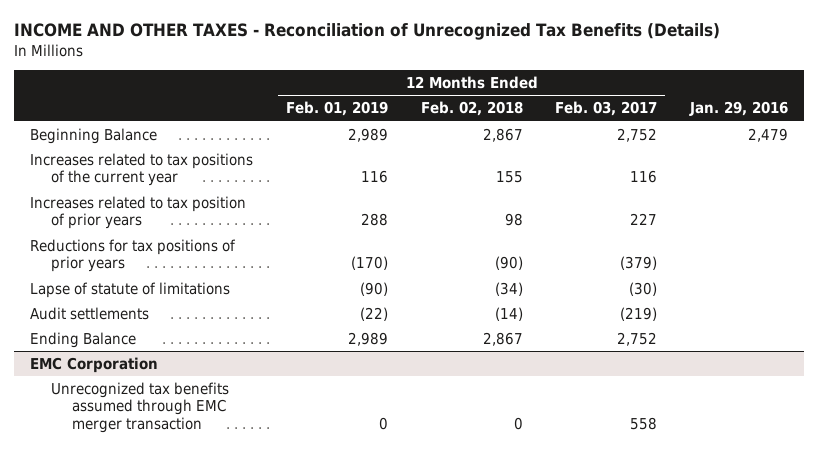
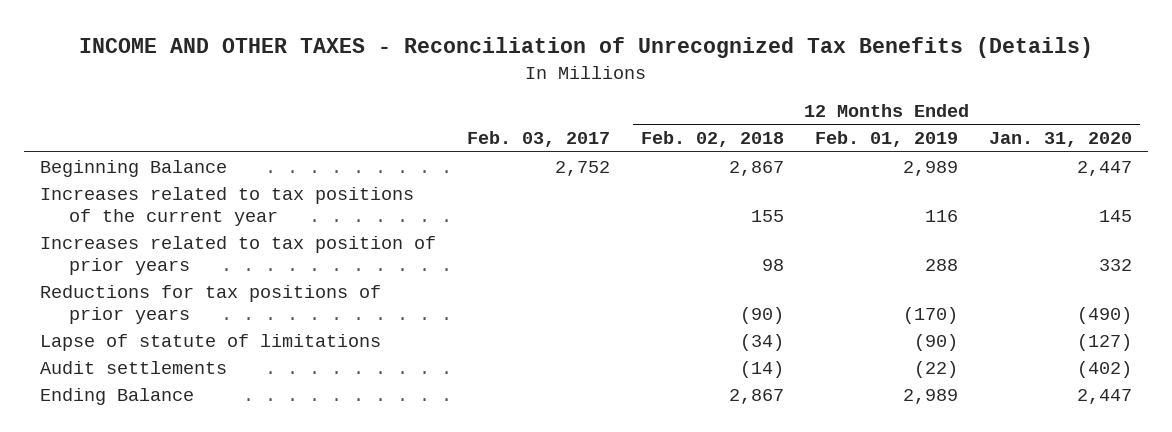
- | 12 Months Ended Feb. 01, 2019 | 12 Months Ended Feb. 02, 2018 | 12 Months Ended Feb. 03, 2017 | Jan. 29, 2016
+ | Feb. 03, 2017 | 12 Months Ended Feb. 02, 2018 | 12 Months Ended Feb. 01, 2019 | 12 Months Ended Jan. 31, 2020
- EMC Corporation
- Unrecognized tax benefits assumed through EMC merger transaction | 0 | 0 | 558 |

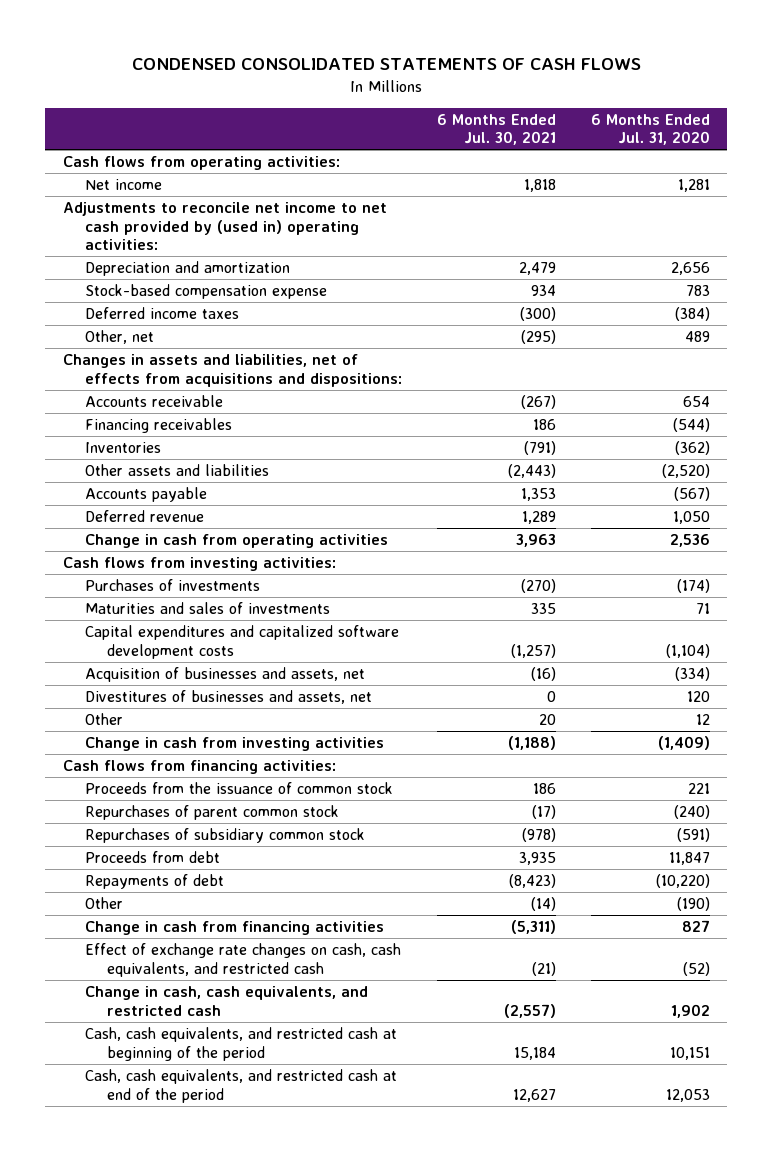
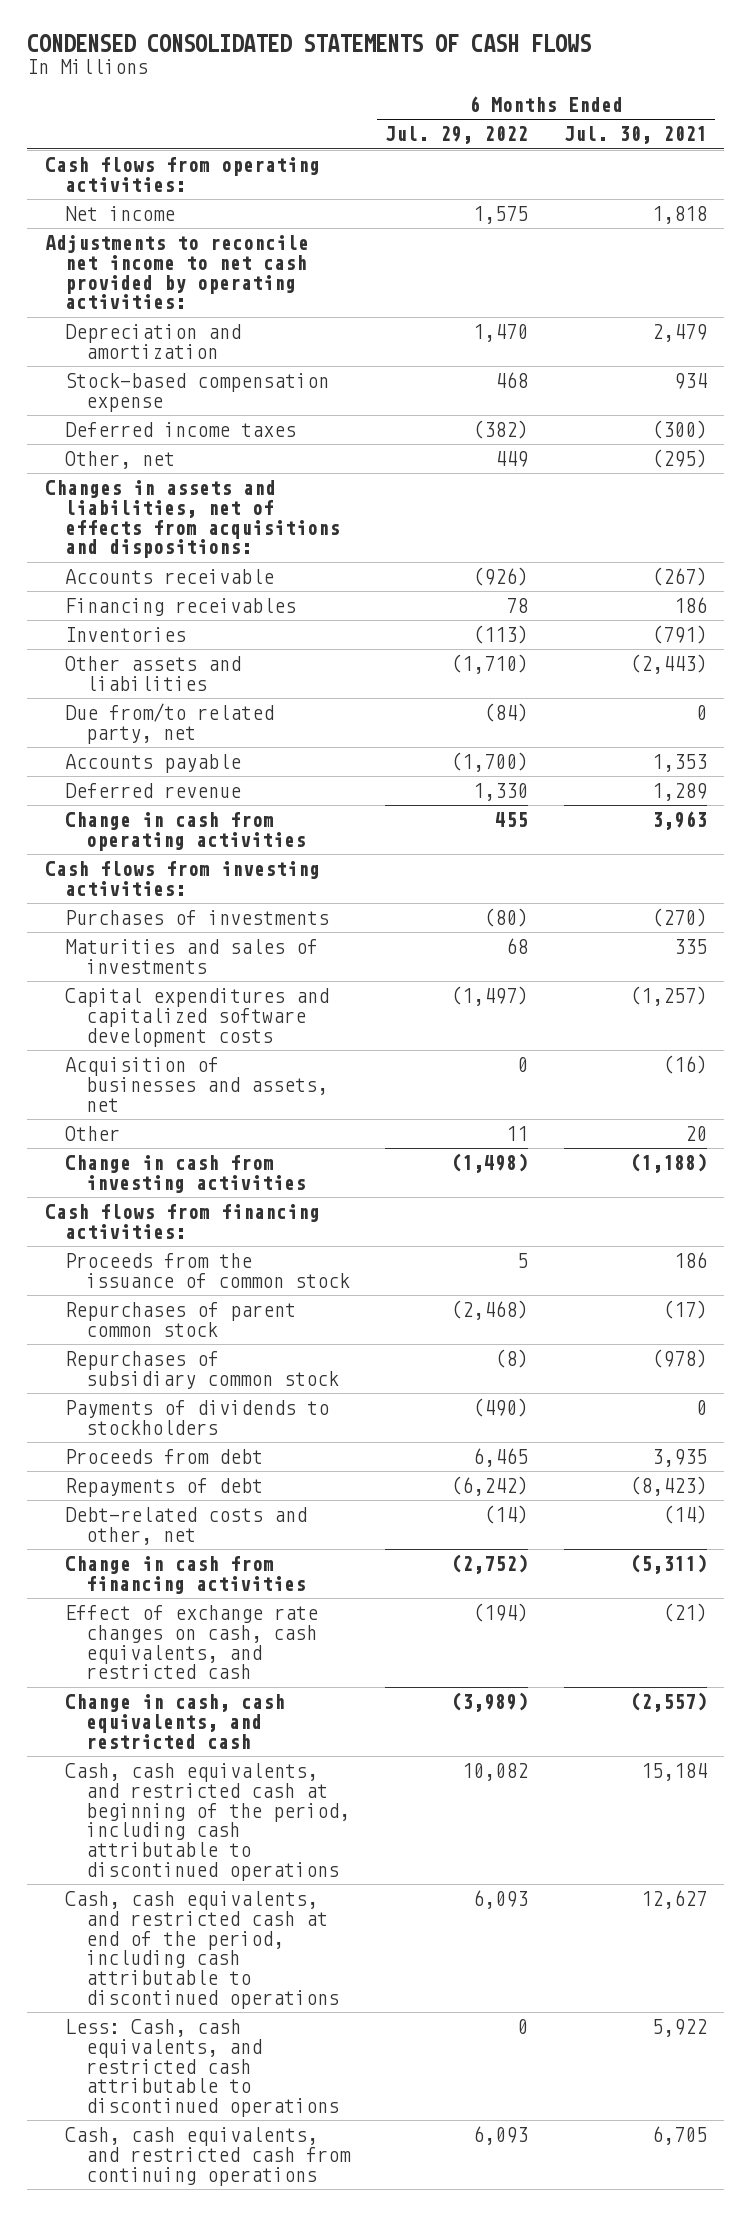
- | 6 Months Ended Jul. 30, 2021 | 6 Months Ended Jul. 31, 2020
+ | 6 Months Ended Jul. 29, 2022 | 6 Months Ended Jul. 30, 2021
- Adjustments to reconcile net income to net cash provided by (used in) operating activities:
+ Adjustments to reconcile net income to net cash provided by operating activities:
+ Due from/to related party, net | (84) | 0
- Divestitures of businesses and assets, net | 0 | 120
+ Payments of dividends to stockholders | (490) | 0
- Other | (14) | (190)
+ Debt-related costs and other, net | (14) | (14)
- Cash, cash equivalents, and restricted cash at beginning of the period | 15,184 | 10,151
- Cash, cash equivalents, and restricted cash at end of the period | 12,627 | 12,053
+ Cash, cash equivalents, and restricted cash at beginning of the period, including cash attributable to discontinued operations | 10,082 | 15,184
+ Cash, cash equivalents, and restricted cash at end of the period, including cash attributable to discontinued operations | 6,093 | 12,627
+ Less: Cash, cash equivalents, and restricted cash attributable to discontinued operations | 0 | 5,922
+ Cash, cash equivalents, and restricted cash from continuing operations | 6,093 | 6,705

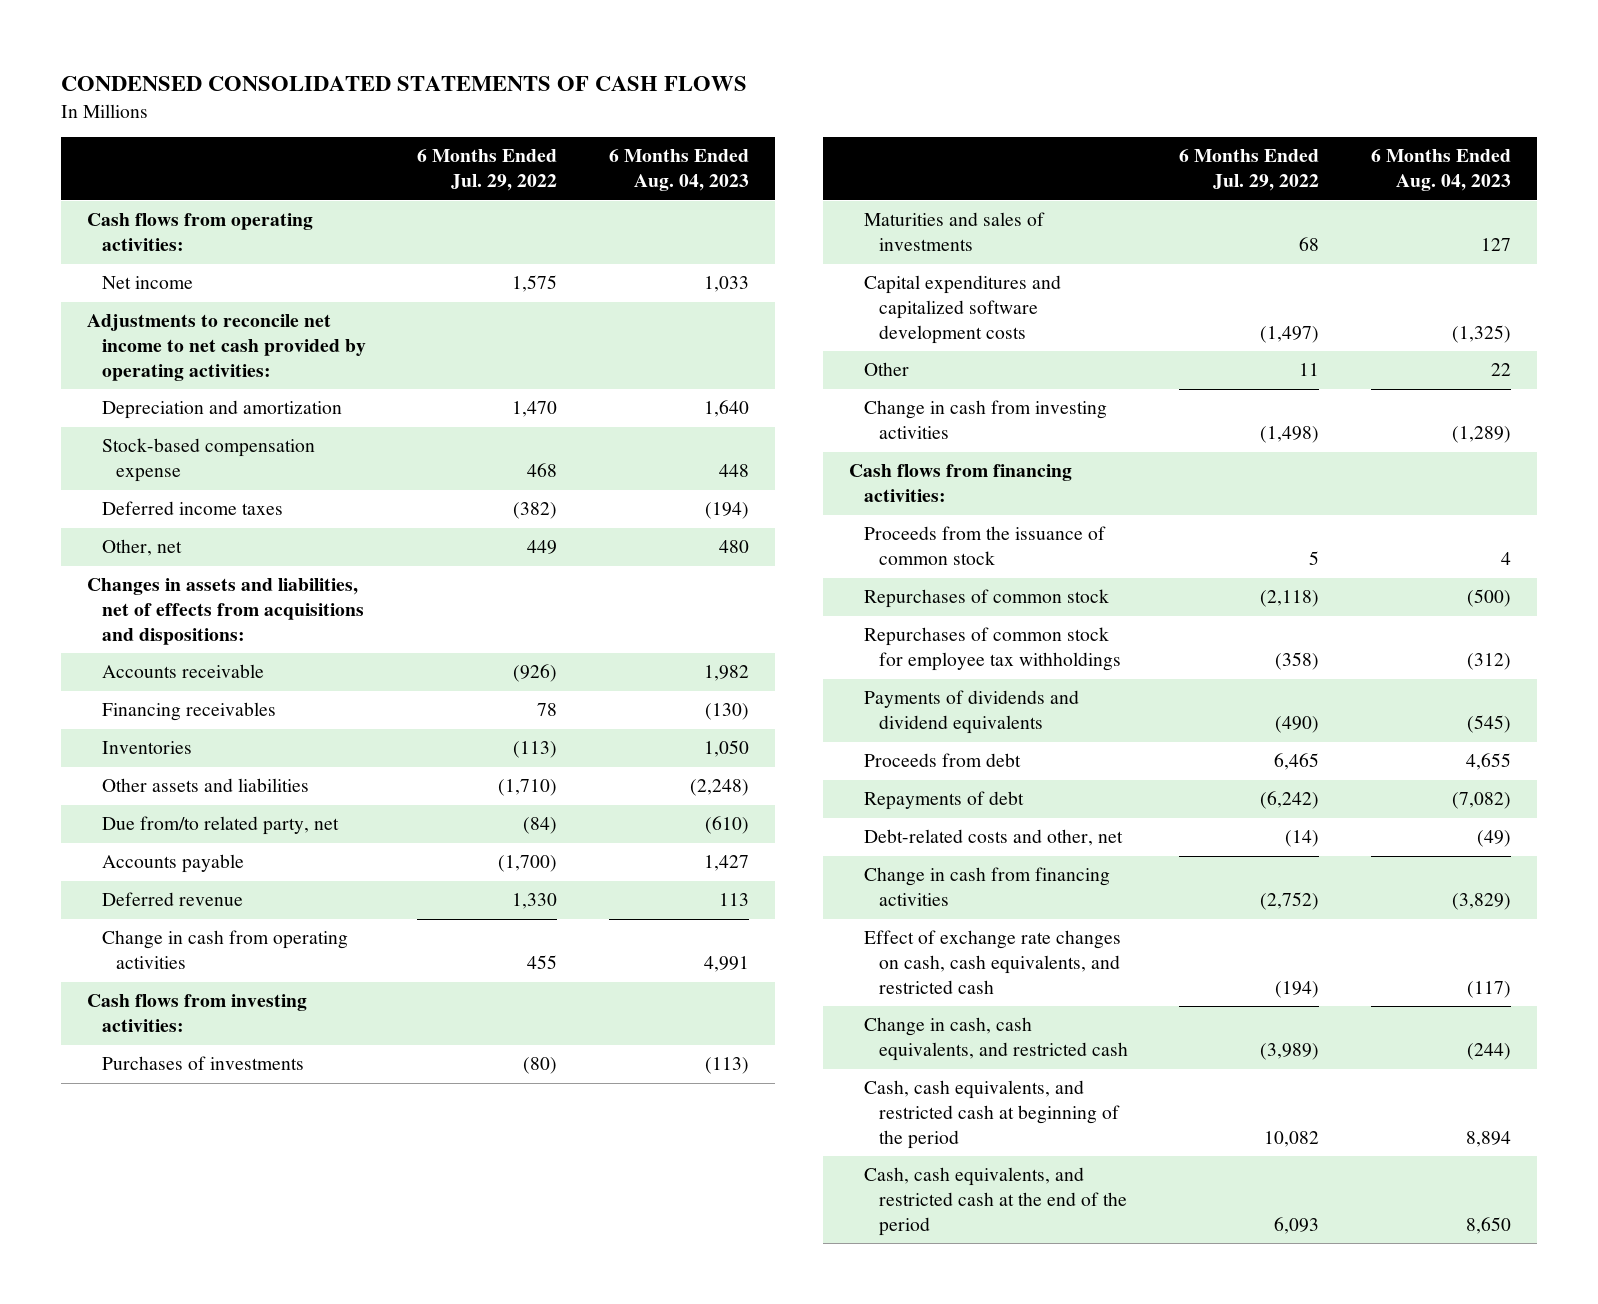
- | 6 Months Ended Jul. 29, 2022 | 6 Months Ended Jul. 30, 2021
+ | 6 Months Ended Jul. 29, 2022 | 6 Months Ended Aug. 04, 2023
- Acquisition of businesses and assets, net | 0 | (16)
- Repurchases of parent common stock | (2,468) | (17)
- Repurchases of subsidiary common stock | (8) | (978)
- Payments of dividends to stockholders | (490) | 0
+ Repurchases of common stock | (2,118) | (500)
+ Repurchases of common stock for employee tax withholdings | (358) | (312)
+ Payments of dividends and dividend equivalents | (490) | (545)
- Cash, cash equivalents, and restricted cash at beginning of the period, including cash attributable to discontinued operations | 10,082 | 15,184
- Cash, cash equivalents, and restricted cash at end of the period, including cash attributable to discontinued operations | 6,093 | 12,627
- Less: Cash, cash equivalents, and restricted cash attributable to discontinued operations | 0 | 5,922
- Cash, cash equivalents, and restricted cash from continuing operations | 6,093 | 6,705
+ Cash, cash equivalents, and restricted cash at beginning of the period | 10,082 | 8,894
+ Cash, cash equivalents, and restricted cash at the end of the period | 6,093 | 8,650

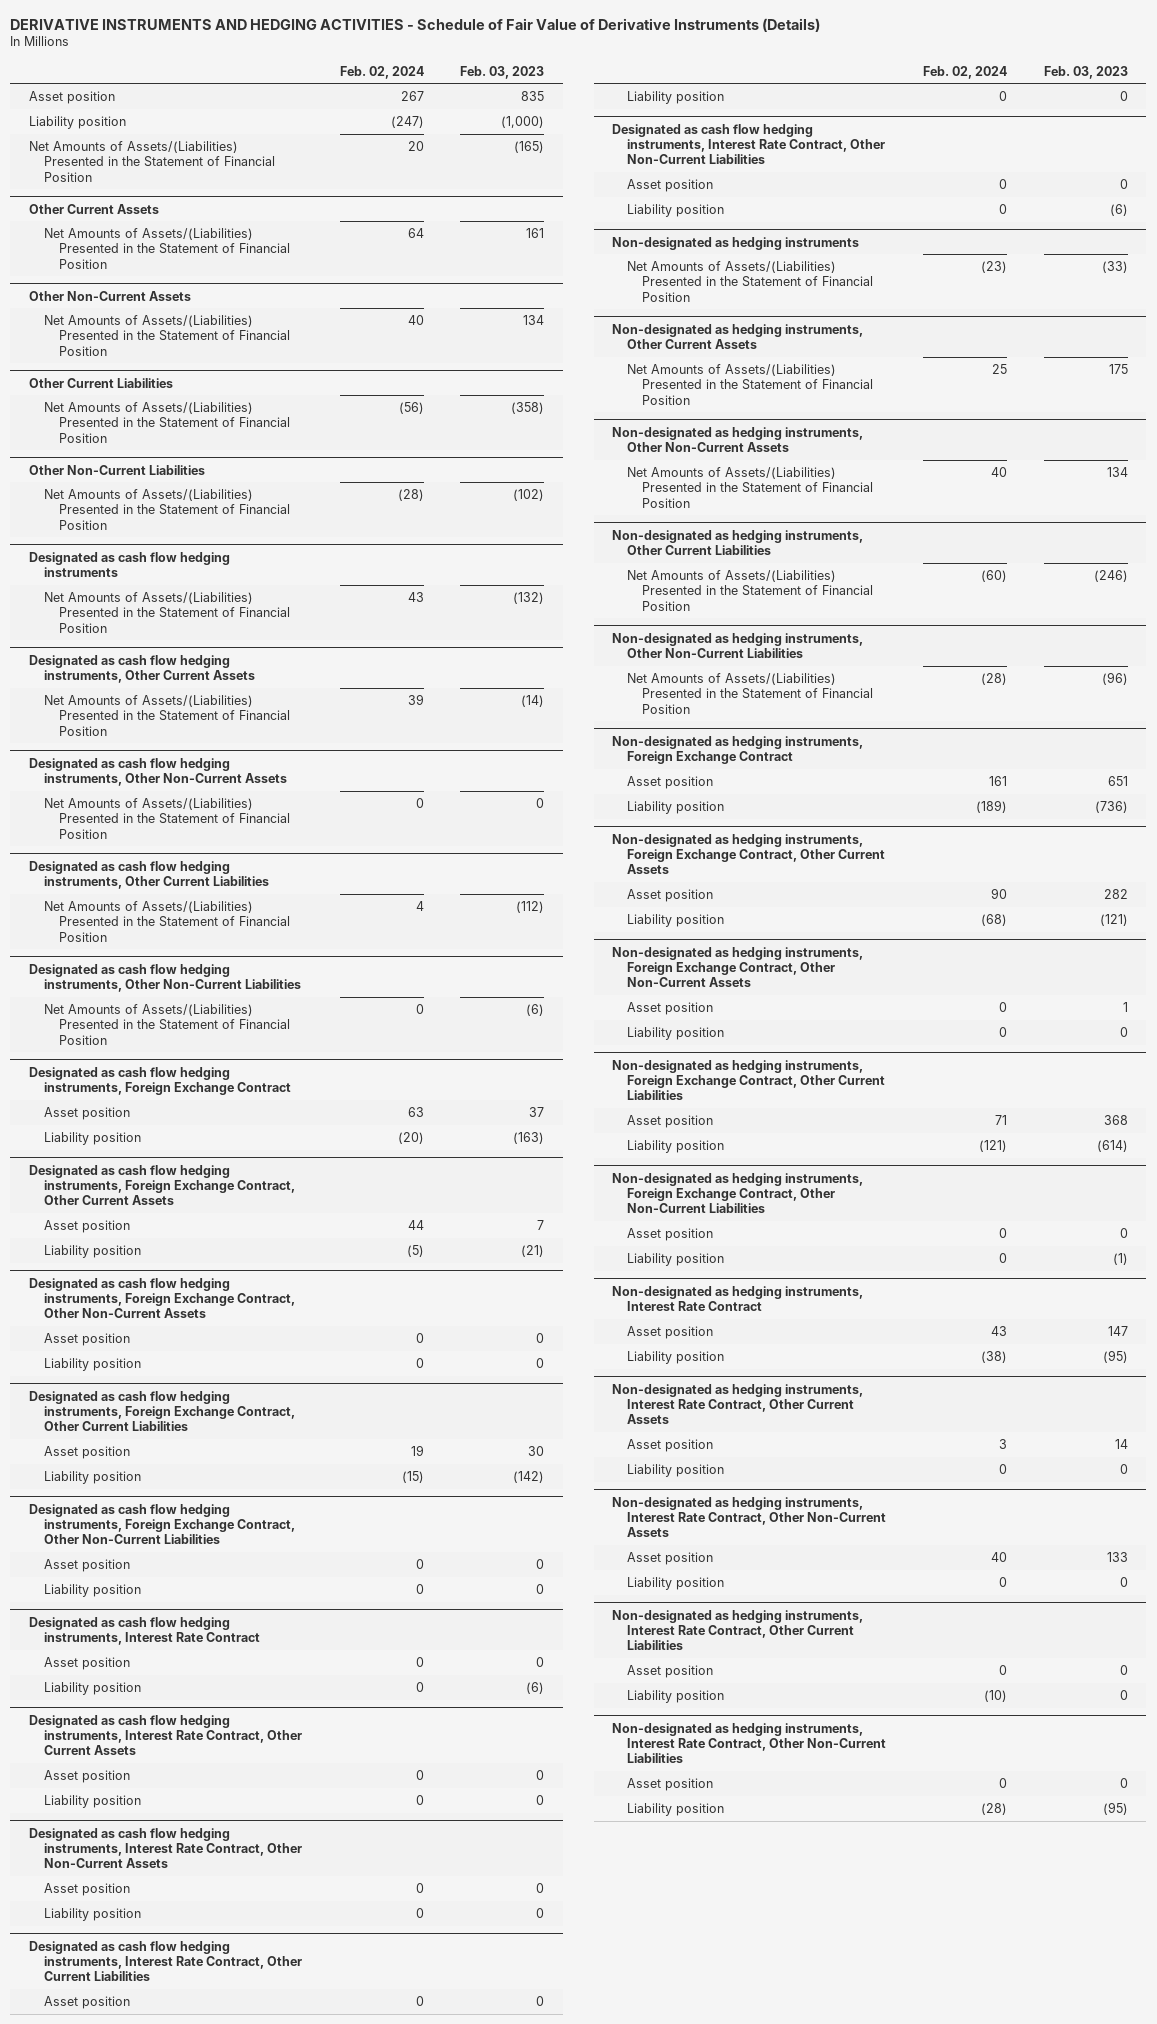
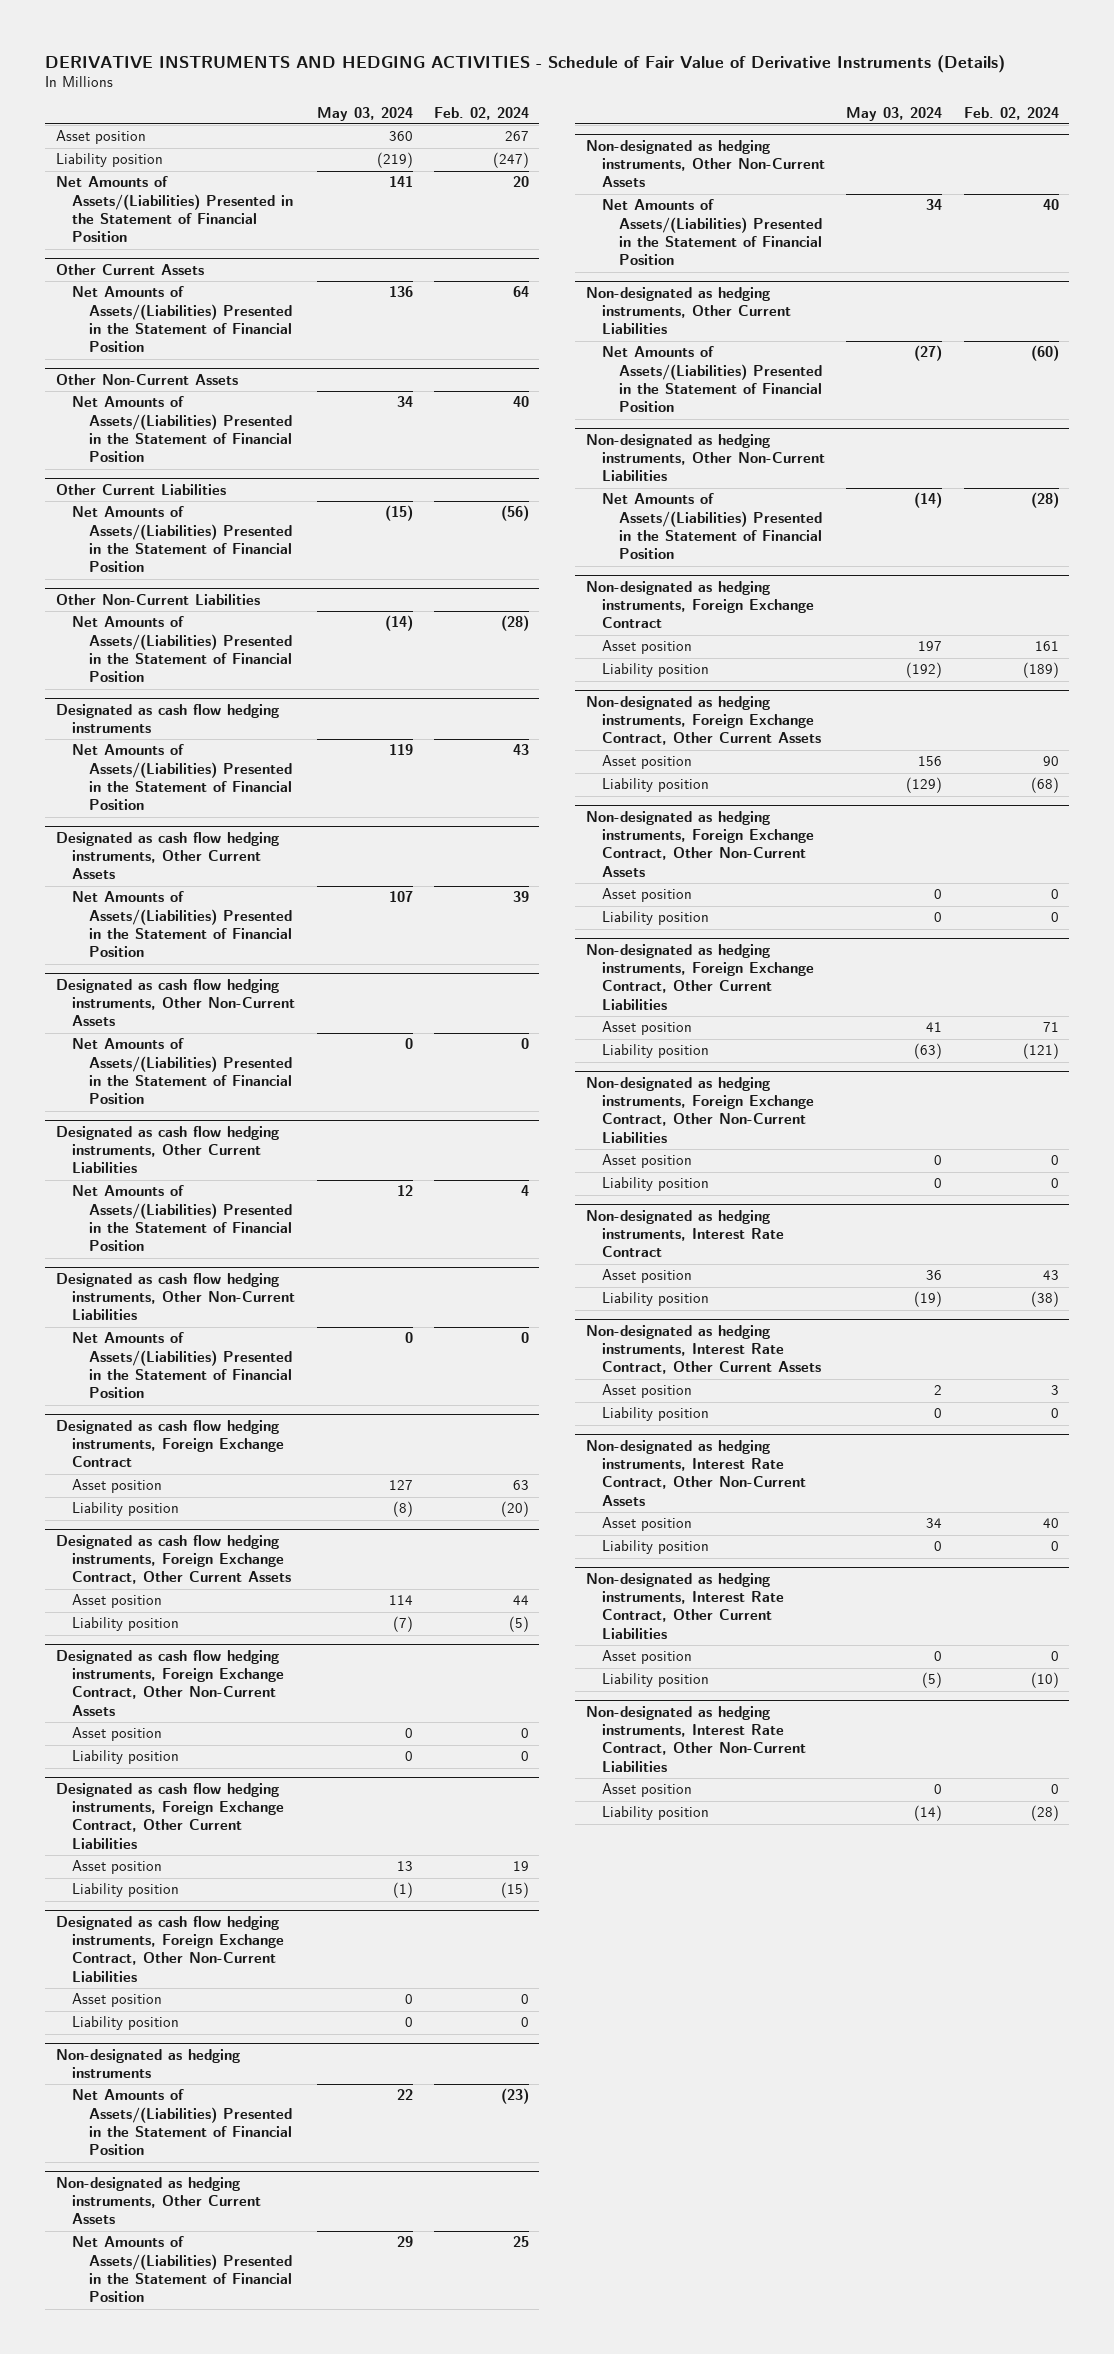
- | Feb. 02, 2024 | Feb. 03, 2023
+ | May 03, 2024 | Feb. 02, 2024
- Designated as cash flow hedging instruments, Interest Rate Contract
- Asset position | 0 | 0
- Liability position | 0 | (6)
- Designated as cash flow hedging instruments, Interest Rate Contract, Other Current Assets
- Asset position | 0 | 0
- Liability position | 0 | 0
- Designated as cash flow hedging instruments, Interest Rate Contract, Other Non-Current Assets
- Asset position | 0 | 0
- Liability position | 0 | 0
- Designated as cash flow hedging instruments, Interest Rate Contract, Other Current Liabilities
- Asset position | 0 | 0
- Liability position | 0 | 0
- Designated as cash flow hedging instruments, Interest Rate Contract, Other Non-Current Liabilities
- Asset position | 0 | 0
- Liability position | 0 | (6)

